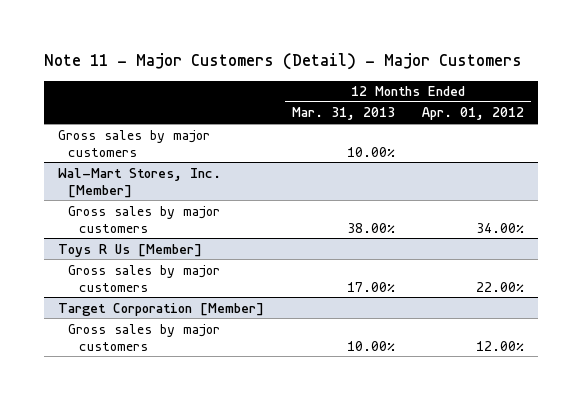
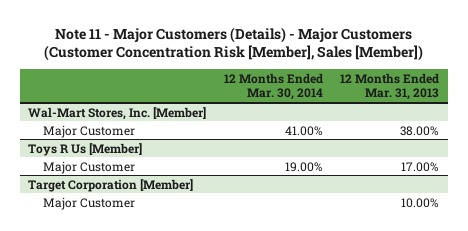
- Note 11 - Major Customers (Detail) - Major Customers
+ Note 11 - Major Customers (Details) - Major Customers (Customer Concentration Risk [Member], Sales [Member])
- | 12 Months Ended Mar. 31, 2013 | 12 Months Ended Apr. 01, 2012
+ | 12 Months Ended Mar. 30, 2014 | 12 Months Ended Mar. 31, 2013
- Gross sales by major customers | 10.00% |
@ Wal-Mart Stores, Inc. [Member]
- Gross sales by major customers | 38.00% | 34.00%
+ Major Customer | 41.00% | 38.00%
@ Toys R Us [Member]
- Gross sales by major customers | 17.00% | 22.00%
+ Major Customer | 19.00% | 17.00%
@ Target Corporation [Member]
- Gross sales by major customers | 10.00% | 12.00%
+ Major Customer | | 10.00%

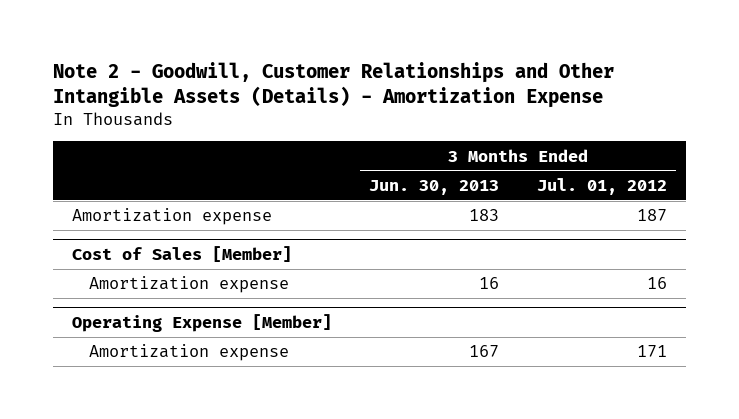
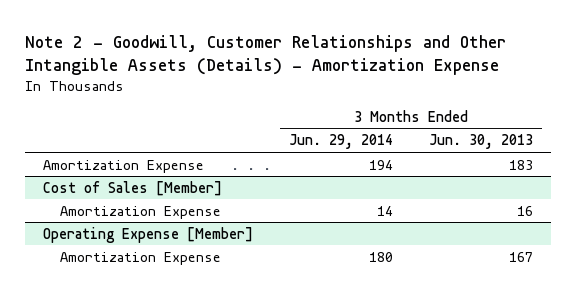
- | 3 Months Ended Jun. 30, 2013 | 3 Months Ended Jul. 01, 2012
+ | 3 Months Ended Jun. 29, 2014 | 3 Months Ended Jun. 30, 2013
- Amortization expense | 183 | 187
+ Amortization Expense | 194 | 183
@ Cost of Sales [Member]
- Amortization expense | 16 | 16
+ Amortization Expense | 14 | 16
@ Operating Expense [Member]
- Amortization expense | 167 | 171
+ Amortization Expense | 180 | 167

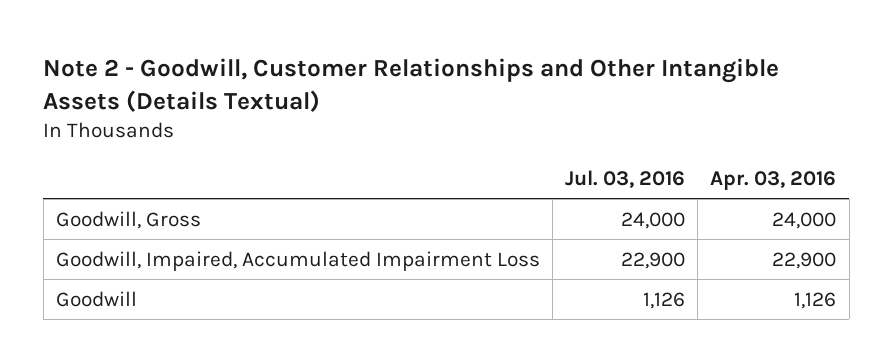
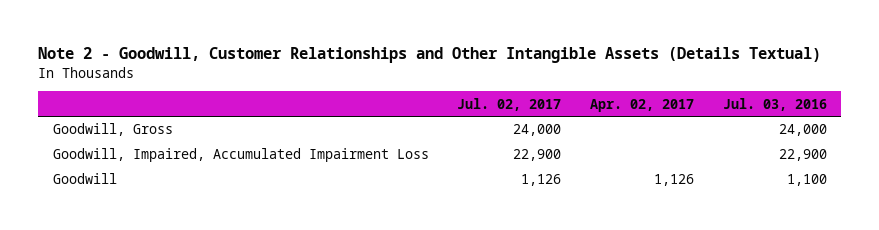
- | Jul. 03, 2016 | Apr. 03, 2016
+ | Jul. 02, 2017 | Apr. 02, 2017 | Jul. 03, 2016
- Goodwill | 1,126 | 1,126
+ Goodwill | 1,126 | 1,126 | 1,100

